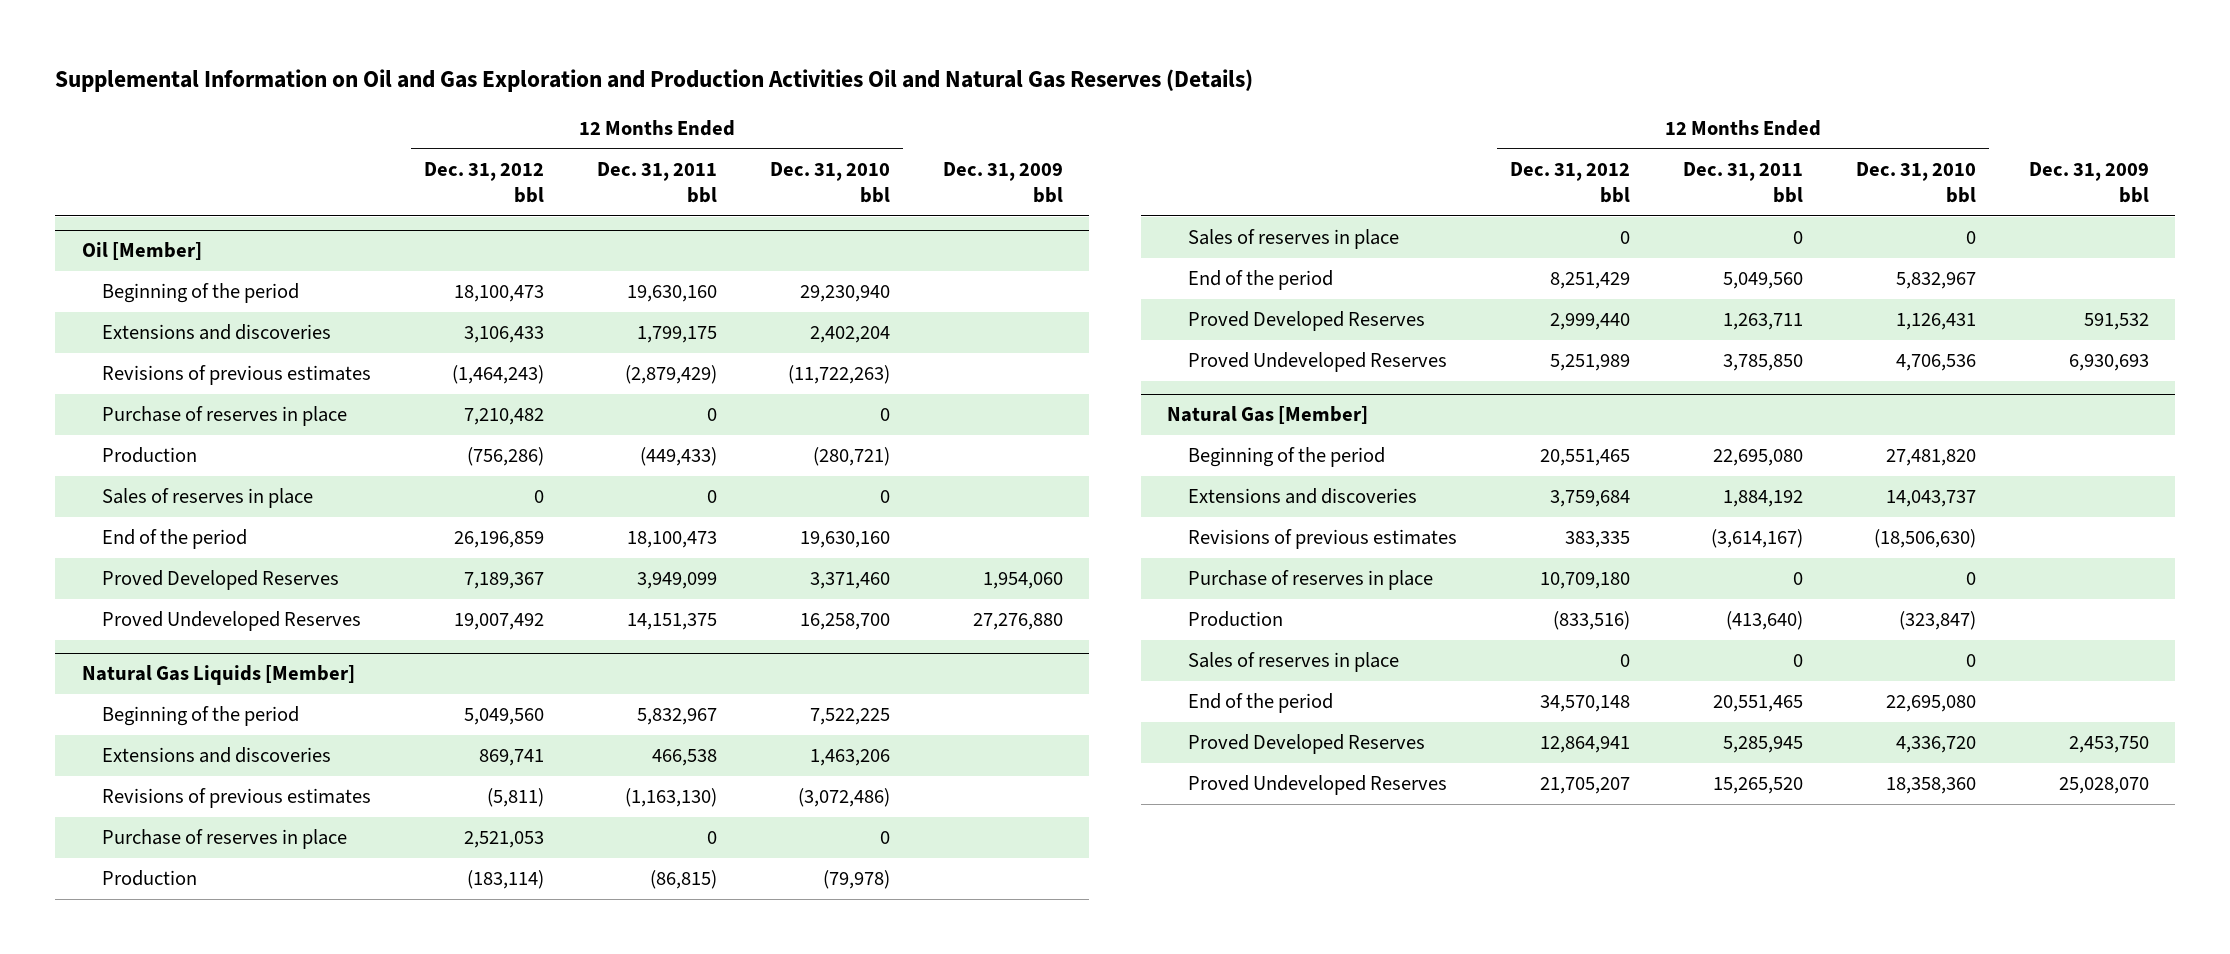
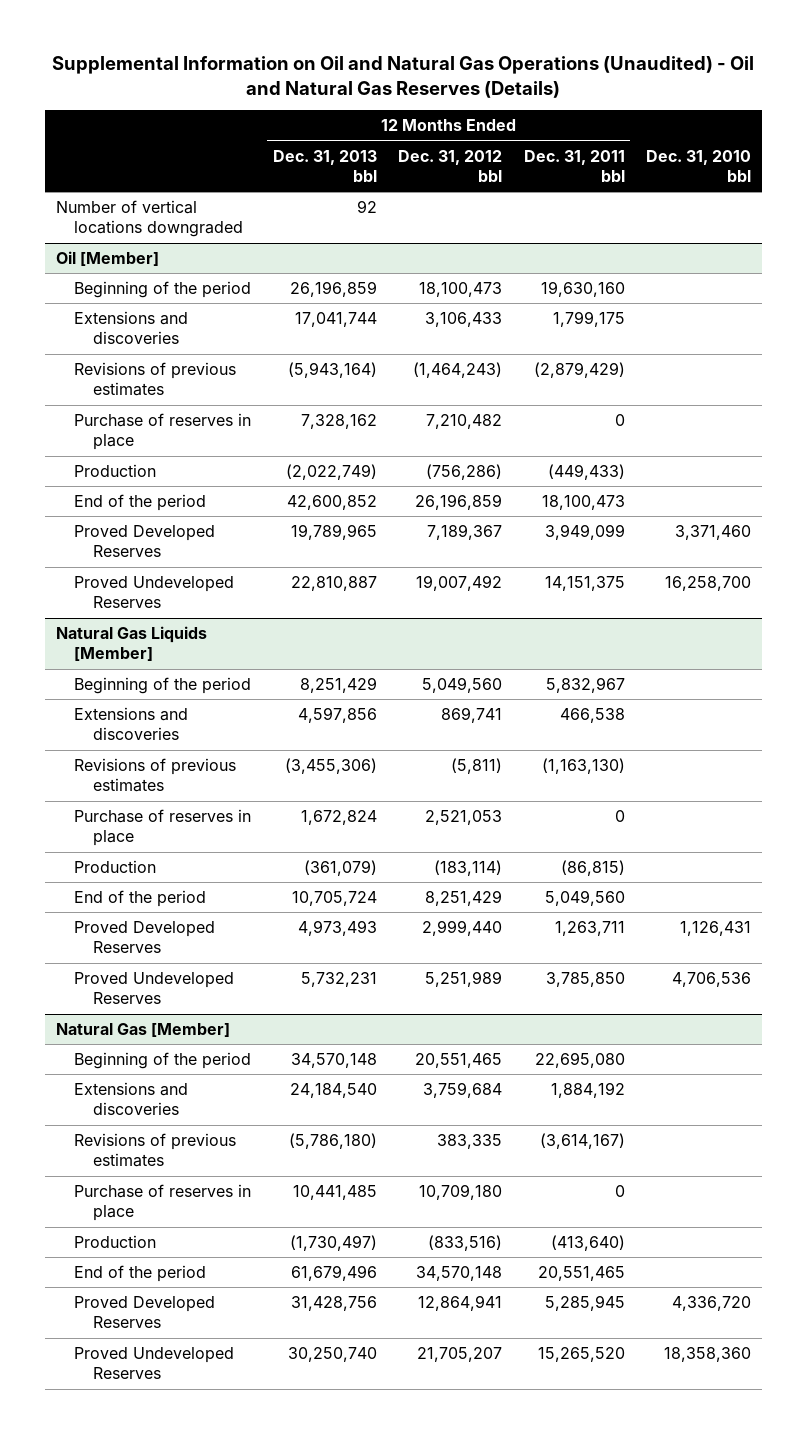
- Supplemental Information on Oil and Gas Exploration and Production Activities Oil and Natural Gas Reserves (Details)
+ Supplemental Information on Oil and Natural Gas Operations (Unaudited) - Oil and Natural Gas Reserves (Details)
- | 12 Months Ended Dec. 31, 2012 bbl | 12 Months Ended Dec. 31, 2011 bbl | 12 Months Ended Dec. 31, 2010 bbl | Dec. 31, 2009 bbl
+ | 12 Months Ended Dec. 31, 2013 bbl | 12 Months Ended Dec. 31, 2012 bbl | 12 Months Ended Dec. 31, 2011 bbl | Dec. 31, 2010 bbl
+ Number of vertical locations downgraded | 92 | | |
@ Oil [Member]
- Sales of reserves in place | 0 | 0 | 0 |
@ Natural Gas Liquids [Member]
- Sales of reserves in place | 0 | 0 | 0 |
@ Natural Gas [Member]
- Sales of reserves in place | 0 | 0 | 0 |

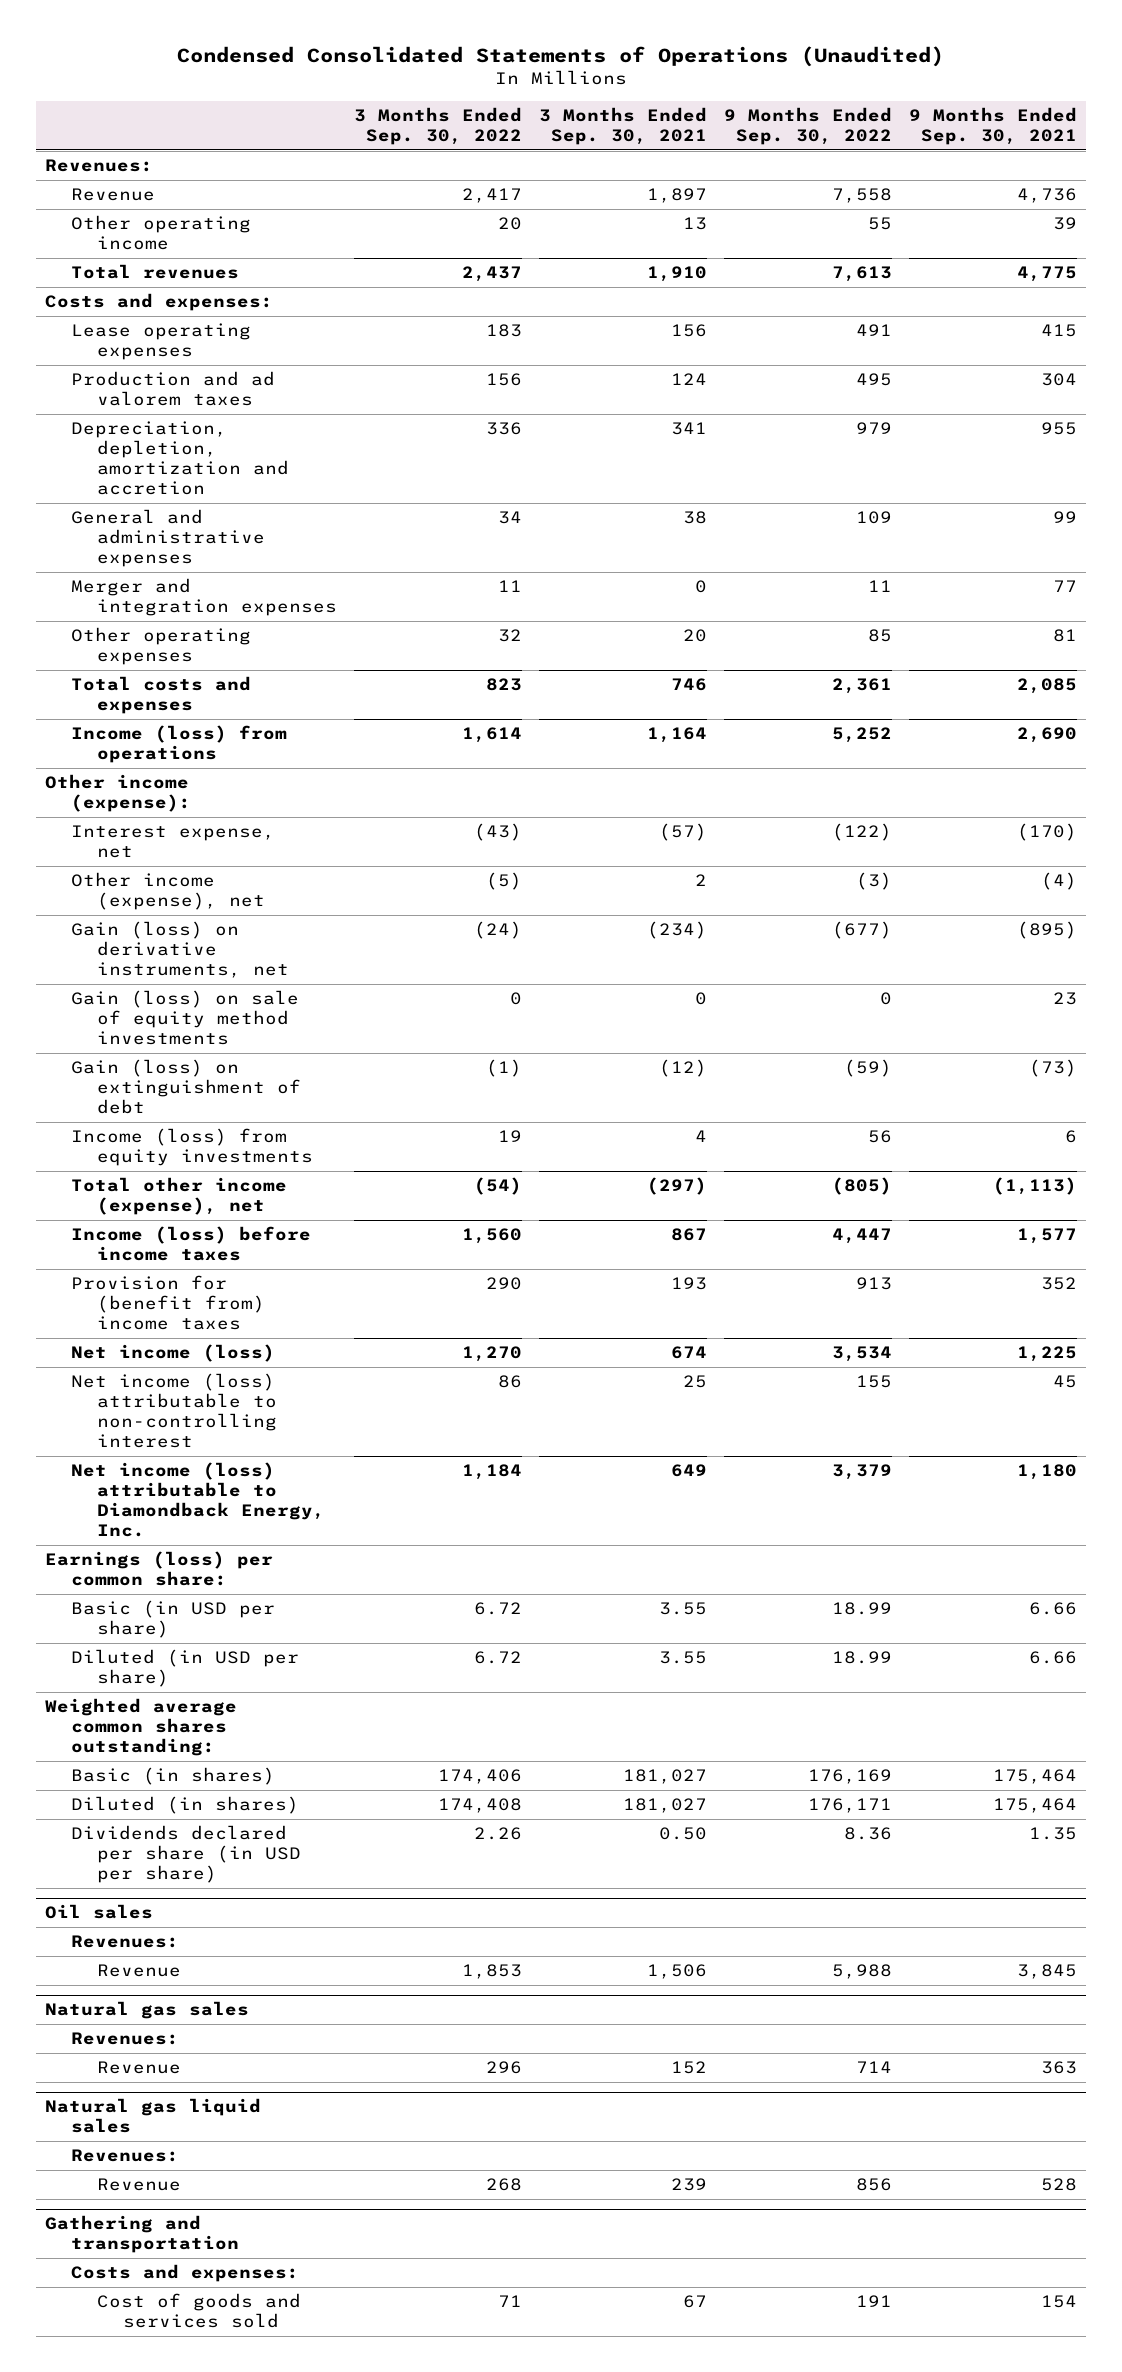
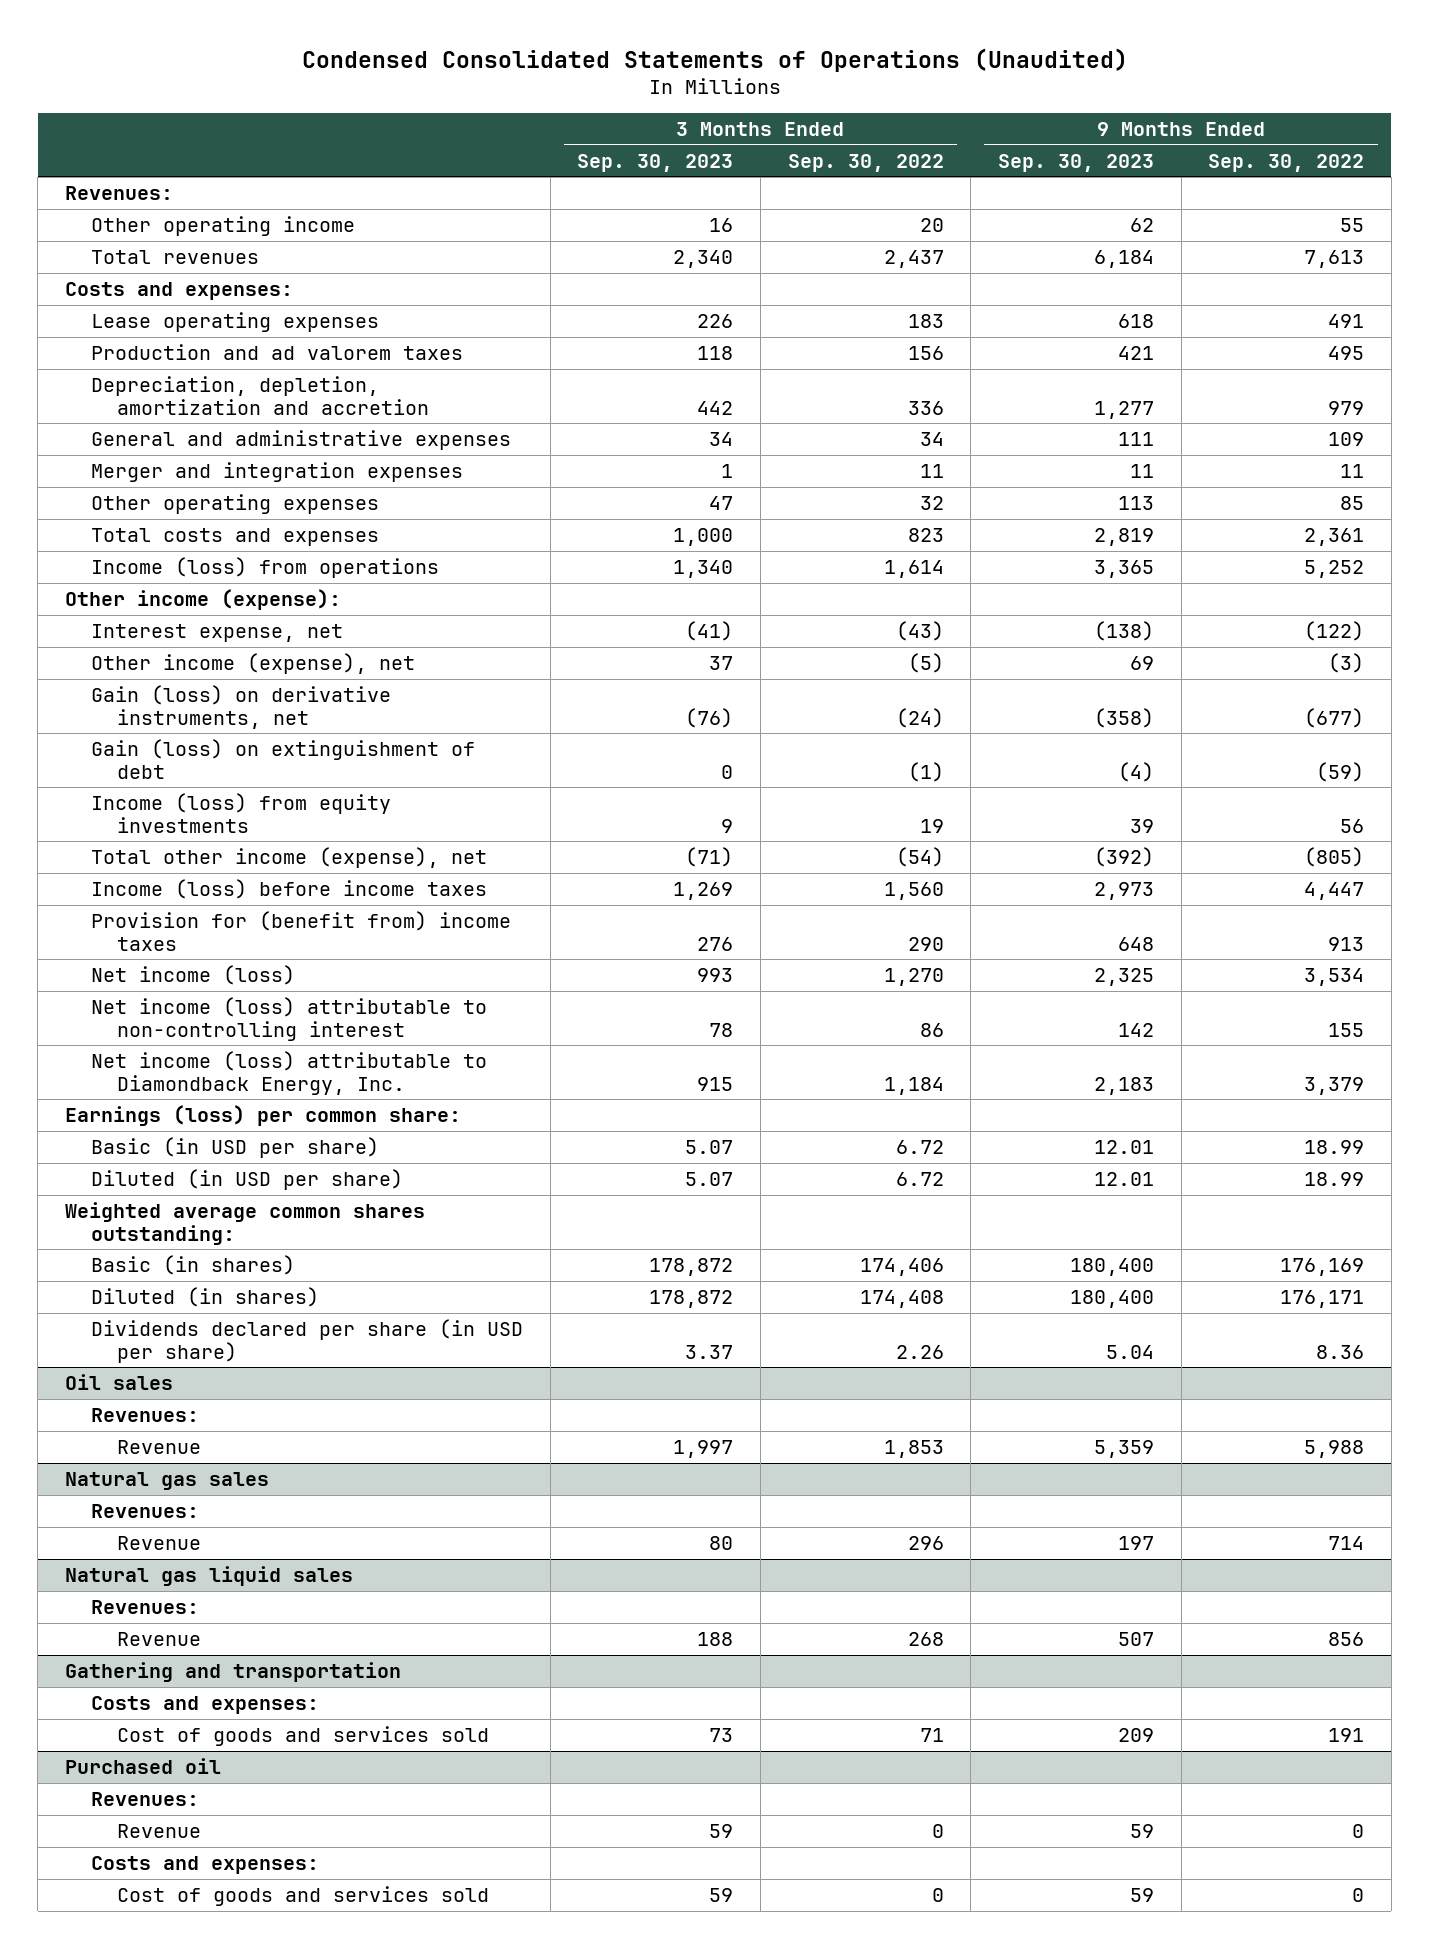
- | 3 Months Ended Sep. 30, 2022 | 3 Months Ended Sep. 30, 2021 | 9 Months Ended Sep. 30, 2022 | 9 Months Ended Sep. 30, 2021
+ | 3 Months Ended Sep. 30, 2023 | 3 Months Ended Sep. 30, 2022 | 9 Months Ended Sep. 30, 2023 | 9 Months Ended Sep. 30, 2022
- Revenue | 2,417 | 1,897 | 7,558 | 4,736
- Gain (loss) on sale of equity method investments | 0 | 0 | 0 | 23
+ Purchased oil
+ Revenues:
+ Revenue | 59 | 0 | 59 | 0
+ Costs and expenses:
+ Cost of goods and services sold | 59 | 0 | 59 | 0

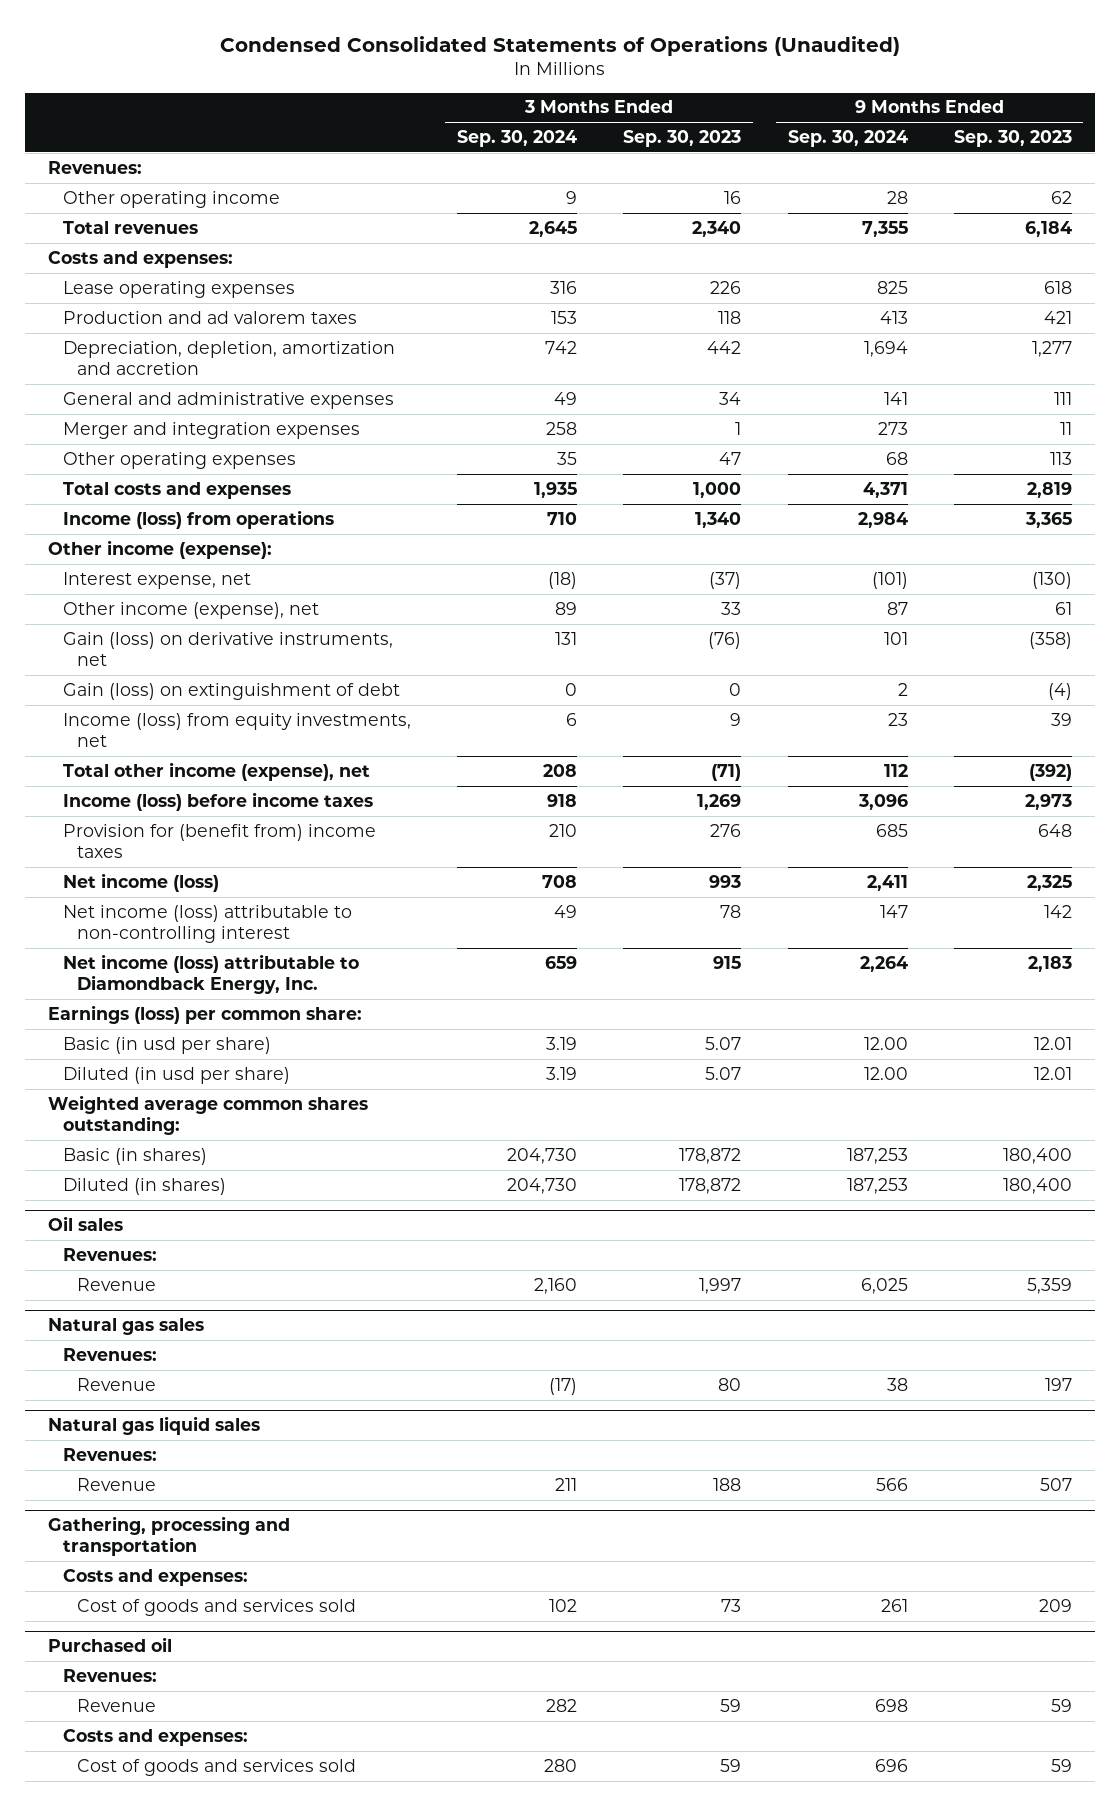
- | 3 Months Ended Sep. 30, 2023 | 3 Months Ended Sep. 30, 2022 | 9 Months Ended Sep. 30, 2023 | 9 Months Ended Sep. 30, 2022
+ | 3 Months Ended Sep. 30, 2024 | 3 Months Ended Sep. 30, 2023 | 9 Months Ended Sep. 30, 2024 | 9 Months Ended Sep. 30, 2023
- Interest expense, net | (41) | (43) | (138) | (122)
- Other income (expense), net | 37 | (5) | 69 | (3)
+ Interest expense, net | (18) | (37) | (101) | (130)
+ Other income (expense), net | 89 | 33 | 87 | 61
- Income (loss) from equity investments | 9 | 19 | 39 | 56
+ Income (loss) from equity investments, net | 6 | 9 | 23 | 39
- Basic (in USD per share) | 5.07 | 6.72 | 12.01 | 18.99
- Diluted (in USD per share) | 5.07 | 6.72 | 12.01 | 18.99
+ Basic (in usd per share) | 3.19 | 5.07 | 12.00 | 12.01
+ Diluted (in usd per share) | 3.19 | 5.07 | 12.00 | 12.01
- Dividends declared per share (in USD per share) | 3.37 | 2.26 | 5.04 | 8.36
- Gathering and transportation
+ Gathering, processing and transportation

